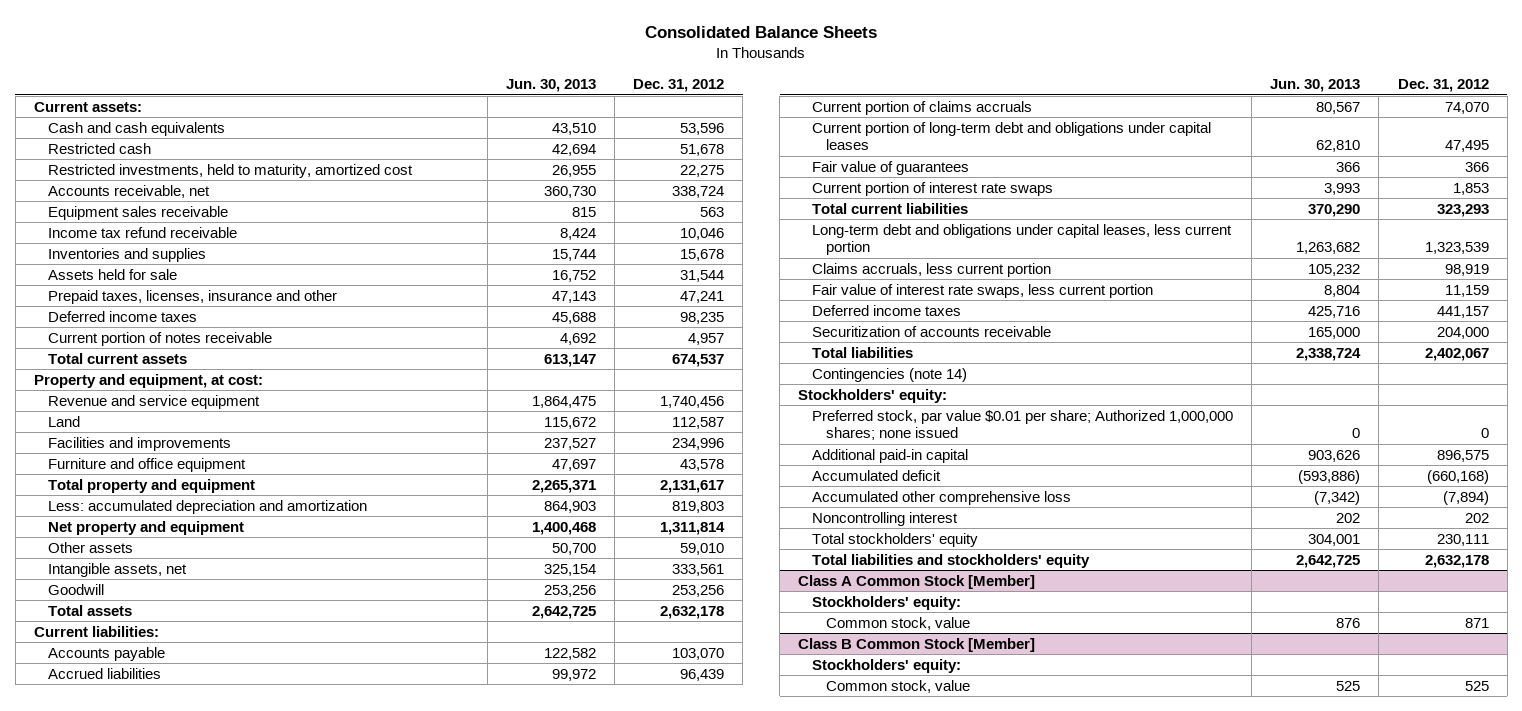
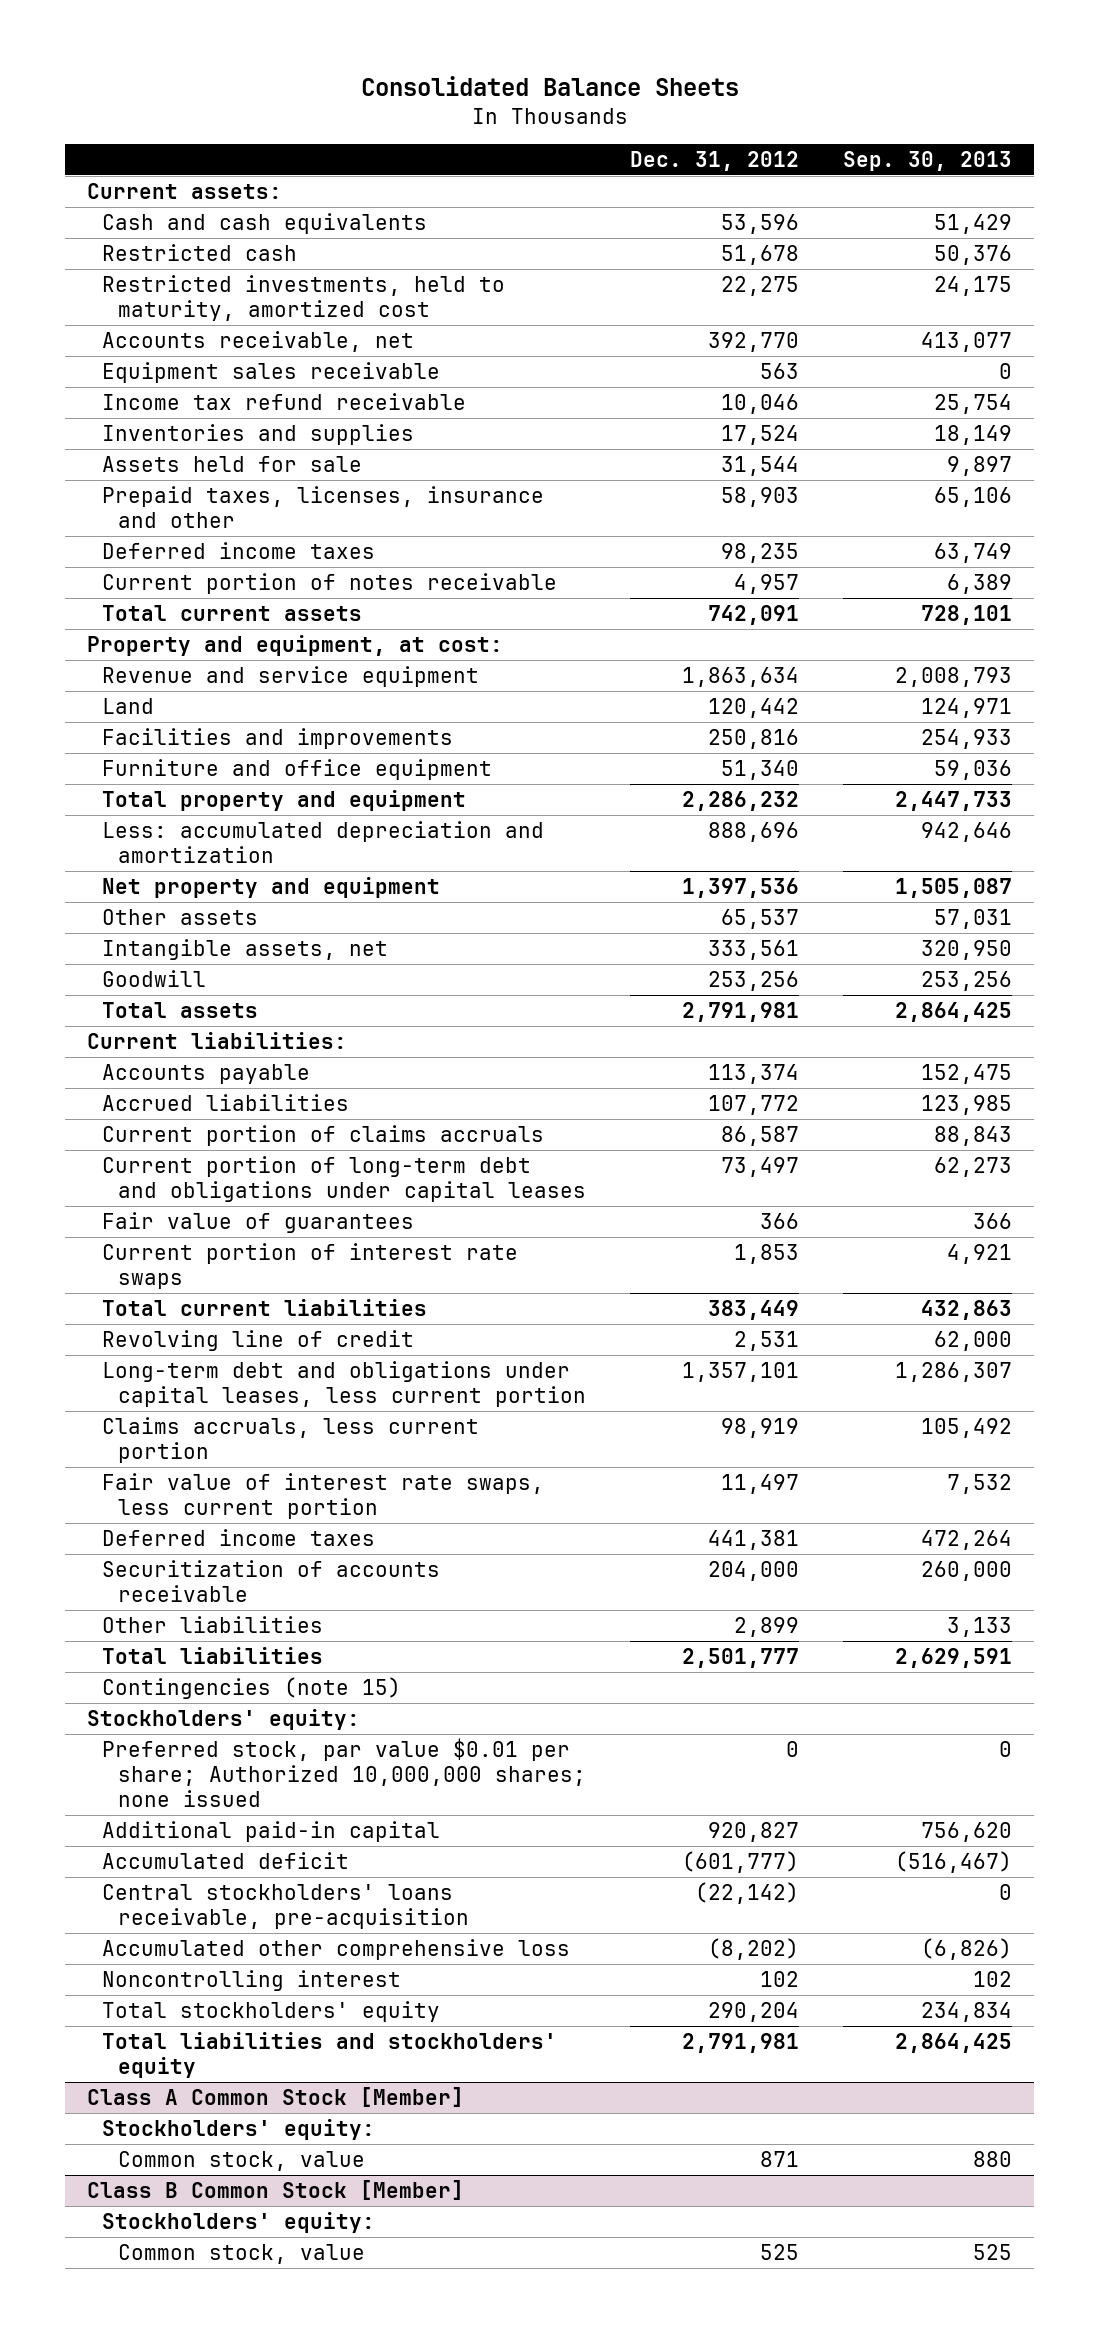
- | Jun. 30, 2013 | Dec. 31, 2012
+ | Dec. 31, 2012 | Sep. 30, 2013
- Accounts receivable, net | 360,730 | 338,724
+ Accounts receivable, net | 392,770 | 413,077
- Inventories and supplies | 15,744 | 15,678
+ Inventories and supplies | 17,524 | 18,149
- Prepaid taxes, licenses, insurance and other | 47,143 | 47,241
+ Prepaid taxes, licenses, insurance and other | 58,903 | 65,106
- Total current assets | 613,147 | 674,537
+ Total current assets | 742,091 | 728,101
- Revenue and service equipment | 1,864,475 | 1,740,456
- Land | 115,672 | 112,587
- Facilities and improvements | 237,527 | 234,996
- Furniture and office equipment | 47,697 | 43,578
- Total property and equipment | 2,265,371 | 2,131,617
- Less: accumulated depreciation and amortization | 864,903 | 819,803
- Net property and equipment | 1,400,468 | 1,311,814
- Other assets | 50,700 | 59,010
+ Revenue and service equipment | 1,863,634 | 2,008,793
+ Land | 120,442 | 124,971
+ Facilities and improvements | 250,816 | 254,933
+ Furniture and office equipment | 51,340 | 59,036
+ Total property and equipment | 2,286,232 | 2,447,733
+ Less: accumulated depreciation and amortization | 888,696 | 942,646
+ Net property and equipment | 1,397,536 | 1,505,087
+ Other assets | 65,537 | 57,031
- Total assets | 2,642,725 | 2,632,178
+ Total assets | 2,791,981 | 2,864,425
- Accounts payable | 122,582 | 103,070
- Accrued liabilities | 99,972 | 96,439
- Current portion of claims accruals | 80,567 | 74,070
- Current portion of long-term debt and obligations under capital leases | 62,810 | 47,495
+ Accounts payable | 113,374 | 152,475
+ Accrued liabilities | 107,772 | 123,985
+ Current portion of claims accruals | 86,587 | 88,843
+ Current portion of long-term debt and obligations under capital leases | 73,497 | 62,273
- Total current liabilities | 370,290 | 323,293
- Long-term debt and obligations under capital leases, less current portion | 1,263,682 | 1,323,539
+ Total current liabilities | 383,449 | 432,863
+ Revolving line of credit | 2,531 | 62,000
+ Long-term debt and obligations under capital leases, less current portion | 1,357,101 | 1,286,307
- Fair value of interest rate swaps, less current portion | 8,804 | 11,159
- Deferred income taxes | 425,716 | 441,157
+ Fair value of interest rate swaps, less current portion | 11,497 | 7,532
+ Deferred income taxes | 441,381 | 472,264
- Total liabilities | 2,338,724 | 2,402,067
- Contingencies (note 14)
+ Other liabilities | 2,899 | 3,133
+ Total liabilities | 2,501,777 | 2,629,591
+ Contingencies (note 15)
- Preferred stock, par value $0.01 per share; Authorized 1,000,000 shares; none issued | 0 | 0
- Additional paid-in capital | 903,626 | 896,575
- Accumulated deficit | (593,886) | (660,168)
- Accumulated other comprehensive loss | (7,342) | (7,894)
- Noncontrolling interest | 202 | 202
- Total stockholders' equity | 304,001 | 230,111
- Total liabilities and stockholders' equity | 2,642,725 | 2,632,178
+ Preferred stock, par value $0.01 per share; Authorized 10,000,000 shares; none issued | 0 | 0
+ Additional paid-in capital | 920,827 | 756,620
+ Accumulated deficit | (601,777) | (516,467)
+ Central stockholders' loans receivable, pre-acquisition | (22,142) | 0
+ Accumulated other comprehensive loss | (8,202) | (6,826)
+ Noncontrolling interest | 102 | 102
+ Total stockholders' equity | 290,204 | 234,834
+ Total liabilities and stockholders' equity | 2,791,981 | 2,864,425

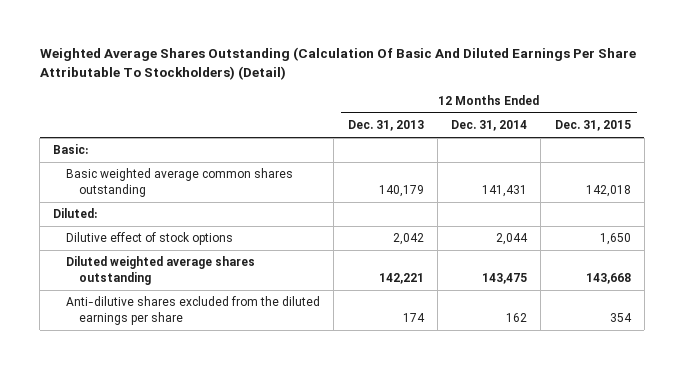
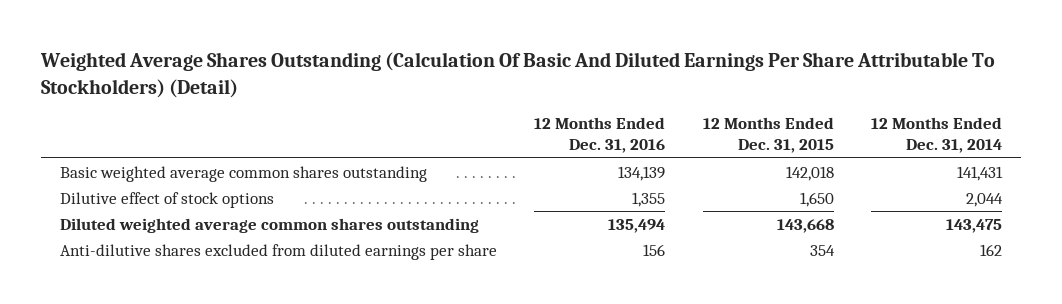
- | 12 Months Ended Dec. 31, 2013 | 12 Months Ended Dec. 31, 2014 | 12 Months Ended Dec. 31, 2015
+ | 12 Months Ended Dec. 31, 2016 | 12 Months Ended Dec. 31, 2015 | 12 Months Ended Dec. 31, 2014
- Basic:
- Diluted:
- Diluted weighted average shares outstanding | 142,221 | 143,475 | 143,668
- Anti-dilutive shares excluded from the diluted earnings per share | 174 | 162 | 354
+ Diluted weighted average common shares outstanding | 135,494 | 143,668 | 143,475
+ Anti-dilutive shares excluded from diluted earnings per share | 156 | 354 | 162

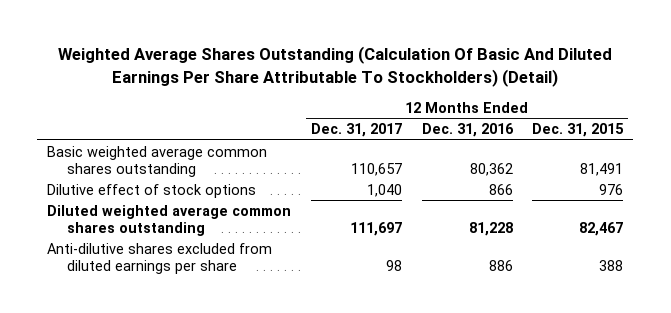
- | 12 Months Ended Dec. 31, 2016 | 12 Months Ended Dec. 31, 2015 | 12 Months Ended Dec. 31, 2014
+ | 12 Months Ended Dec. 31, 2017 | 12 Months Ended Dec. 31, 2016 | 12 Months Ended Dec. 31, 2015
- Basic weighted average common shares outstanding | 134,139 | 142,018 | 141,431
- Dilutive effect of stock options | 1,355 | 1,650 | 2,044
- Diluted weighted average common shares outstanding | 135,494 | 143,668 | 143,475
- Anti-dilutive shares excluded from diluted earnings per share | 156 | 354 | 162
+ Basic weighted average common shares outstanding | 110,657 | 80,362 | 81,491
+ Dilutive effect of stock options | 1,040 | 866 | 976
+ Diluted weighted average common shares outstanding | 111,697 | 81,228 | 82,467
+ Anti-dilutive shares excluded from diluted earnings per share | 98 | 886 | 388

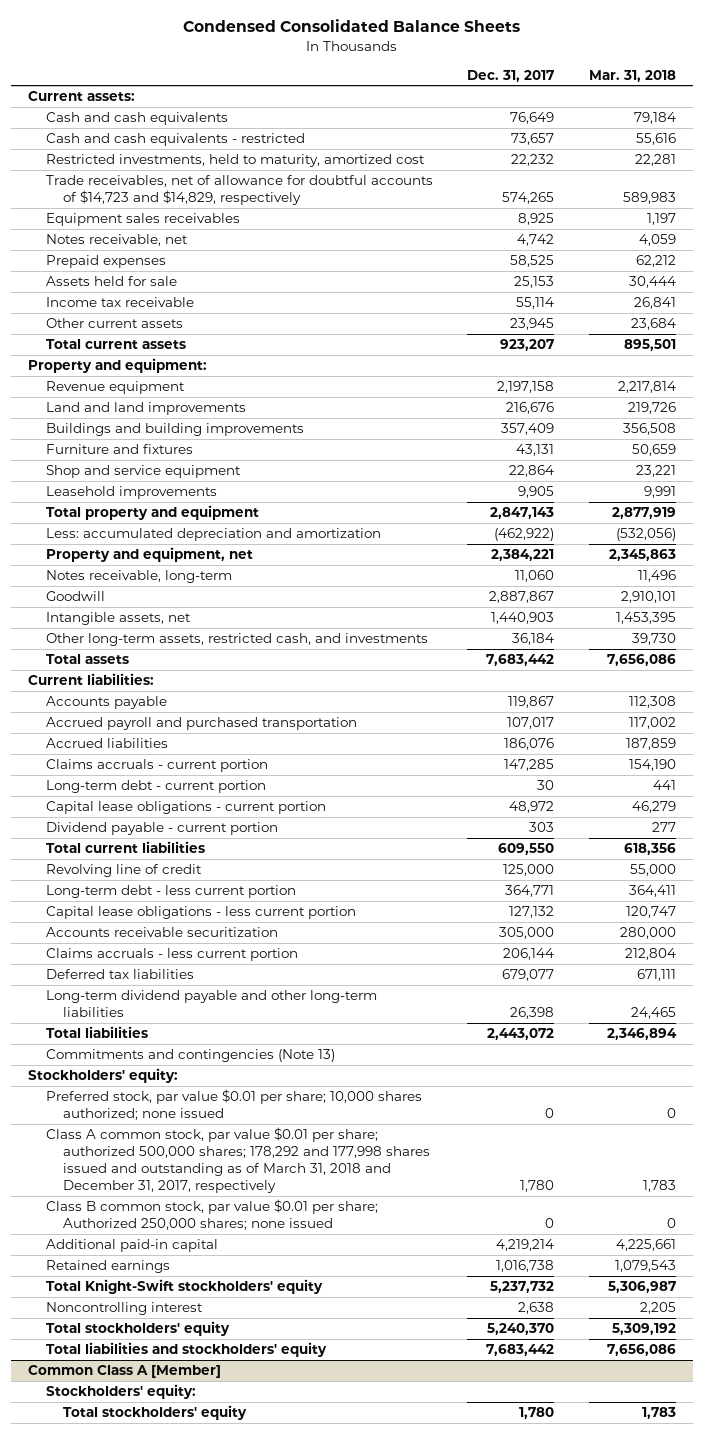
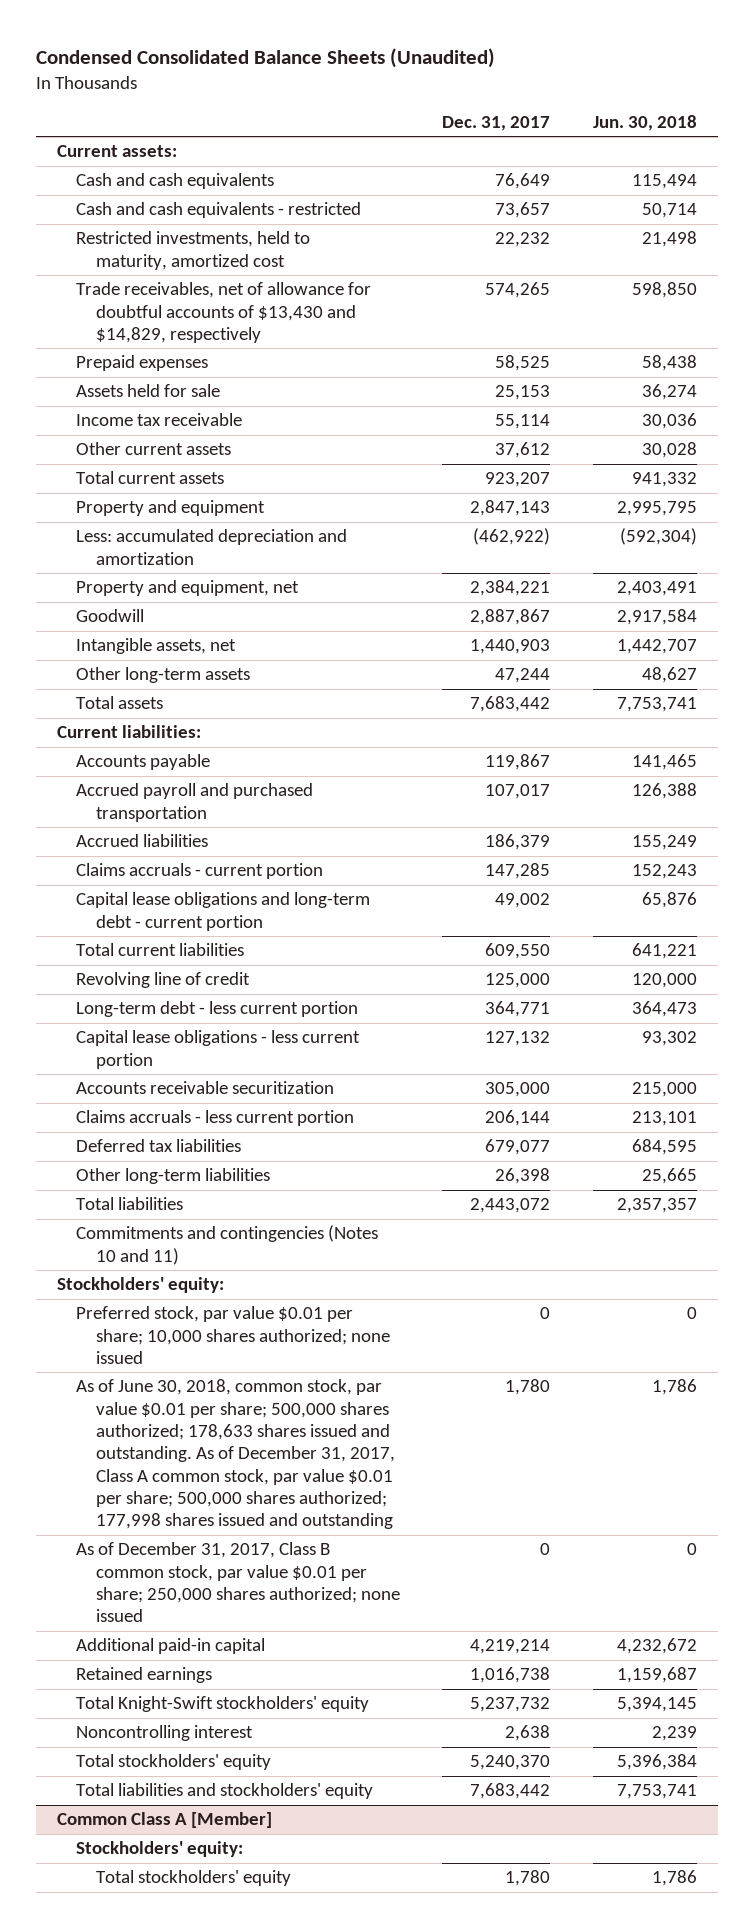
- Condensed Consolidated Balance Sheets
+ Condensed Consolidated Balance Sheets (Unaudited)
- | Dec. 31, 2017 | Mar. 31, 2018
+ | Dec. 31, 2017 | Jun. 30, 2018
- Trade receivables, net of allowance for doubtful accounts of $14,723 and $14,829, respectively | 574,265 | 589,983
- Equipment sales receivables | 8,925 | 1,197
- Notes receivable, net | 4,742 | 4,059
+ Trade receivables, net of allowance for doubtful accounts of $13,430 and $14,829, respectively | 574,265 | 598,850
- Other current assets | 23,945 | 23,684
+ Other current assets | 37,612 | 30,028
- Property and equipment:
- Revenue equipment | 2,197,158 | 2,217,814
- Land and land improvements | 216,676 | 219,726
- Buildings and building improvements | 357,409 | 356,508
- Furniture and fixtures | 43,131 | 50,659
- Shop and service equipment | 22,864 | 23,221
- Leasehold improvements | 9,905 | 9,991
- Total property and equipment | 2,847,143 | 2,877,919
+ Property and equipment | 2,847,143 | 2,995,795
- Notes receivable, long-term | 11,060 | 11,496
- Other long-term assets, restricted cash, and investments | 36,184 | 39,730
+ Other long-term assets | 47,244 | 48,627
- Accrued liabilities | 186,076 | 187,859
+ Accrued liabilities | 186,379 | 155,249
- Long-term debt - current portion | 30 | 441
- Capital lease obligations - current portion | 48,972 | 46,279
- Dividend payable - current portion | 303 | 277
+ Capital lease obligations and long-term debt - current portion | 49,002 | 65,876
- Long-term dividend payable and other long-term liabilities | 26,398 | 24,465
+ Other long-term liabilities | 26,398 | 25,665
- Commitments and contingencies (Note 13)
+ Commitments and contingencies (Notes 10 and 11)
- Class A common stock, par value $0.01 per share; authorized 500,000 shares; 178,292 and 177,998 shares issued and outstanding as of March 31, 2018 and December 31, 2017, respectively | 1,780 | 1,783
- Class B common stock, par value $0.01 per share; Authorized 250,000 shares; none issued | 0 | 0
+ As of June 30, 2018, common stock, par value $0.01 per share; 500,000 shares authorized; 178,633 shares issued and outstanding. As of December 31, 2017, Class A common stock, par value $0.01 per share; 500,000 shares authorized; 177,998 shares issued and outstanding | 1,780 | 1,786
+ As of December 31, 2017, Class B common stock, par value $0.01 per share; 250,000 shares authorized; none issued | 0 | 0

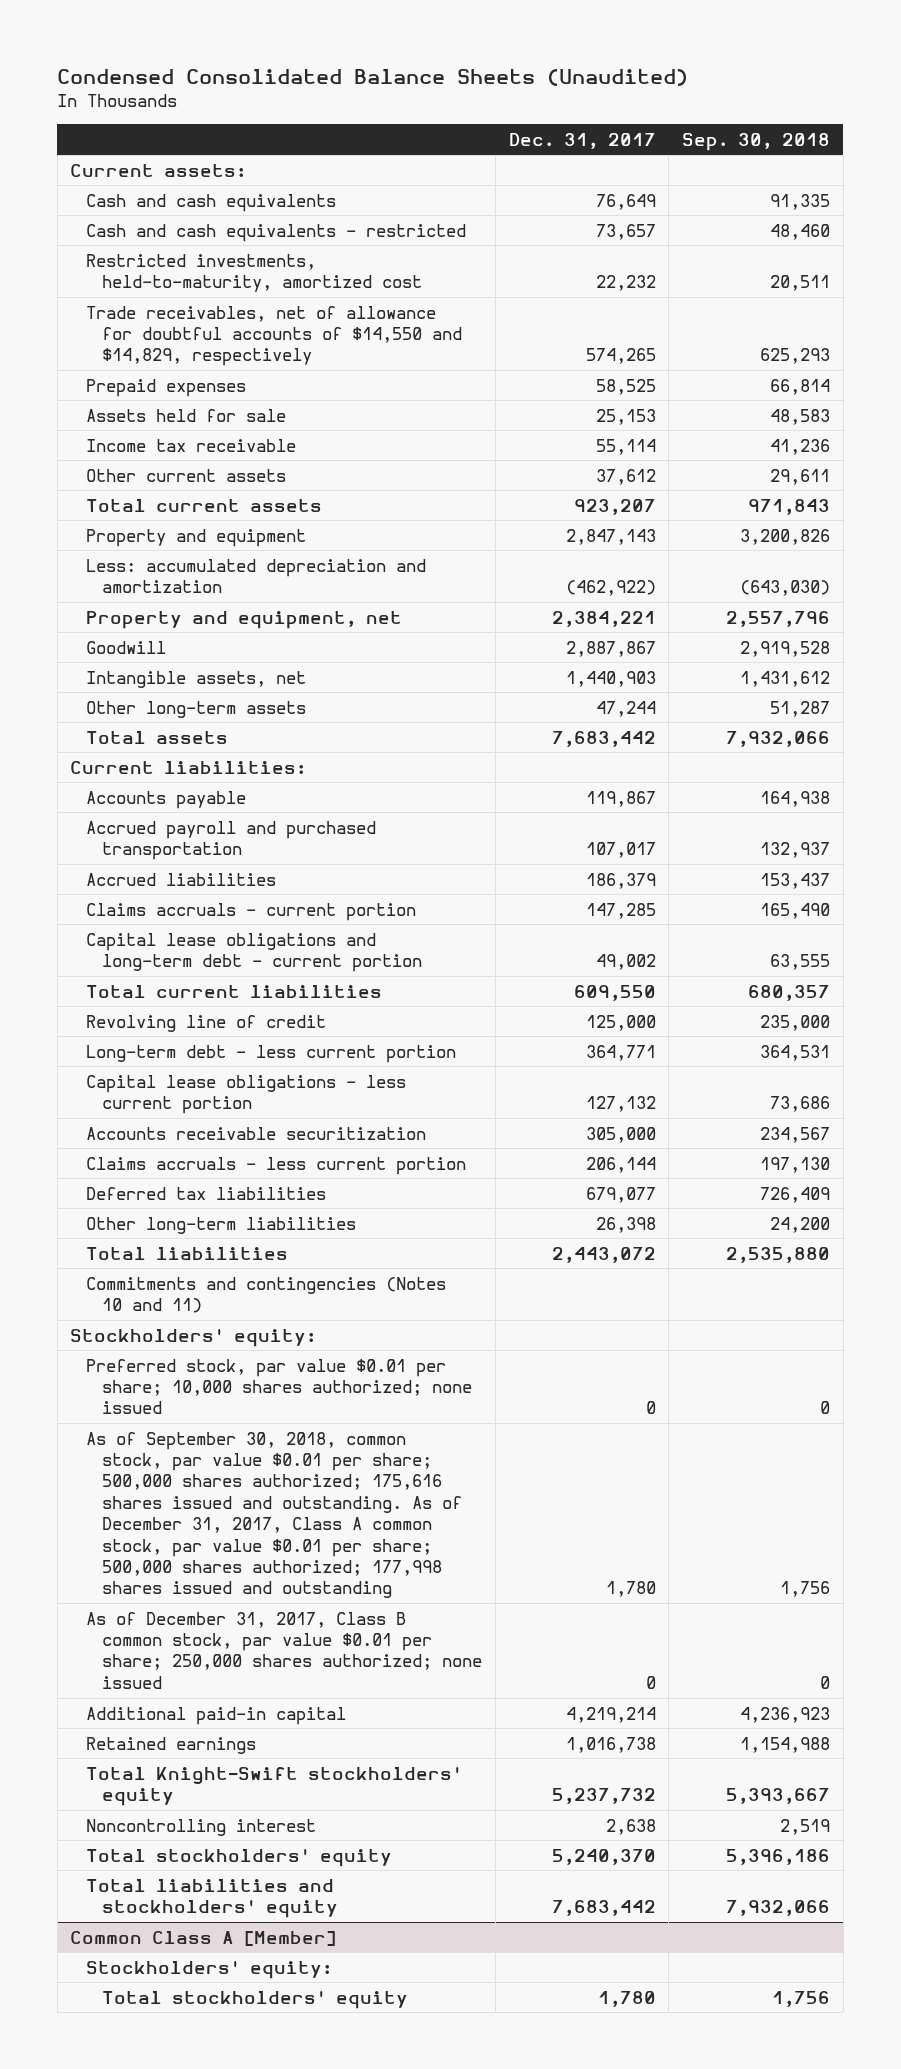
- | Dec. 31, 2017 | Jun. 30, 2018
+ | Dec. 31, 2017 | Sep. 30, 2018
- Restricted investments, held to maturity, amortized cost | 22,232 | 21,498
- Trade receivables, net of allowance for doubtful accounts of $13,430 and $14,829, respectively | 574,265 | 598,850
+ Restricted investments, held-to-maturity, amortized cost | 22,232 | 20,511
+ Trade receivables, net of allowance for doubtful accounts of $14,550 and $14,829, respectively | 574,265 | 625,293
- As of June 30, 2018, common stock, par value $0.01 per share; 500,000 shares authorized; 178,633 shares issued and outstanding. As of December 31, 2017, Class A common stock, par value $0.01 per share; 500,000 shares authorized; 177,998 shares issued and outstanding | 1,780 | 1,786
+ As of September 30, 2018, common stock, par value $0.01 per share; 500,000 shares authorized; 175,616 shares issued and outstanding. As of December 31, 2017, Class A common stock, par value $0.01 per share; 500,000 shares authorized; 177,998 shares issued and outstanding | 1,780 | 1,756

